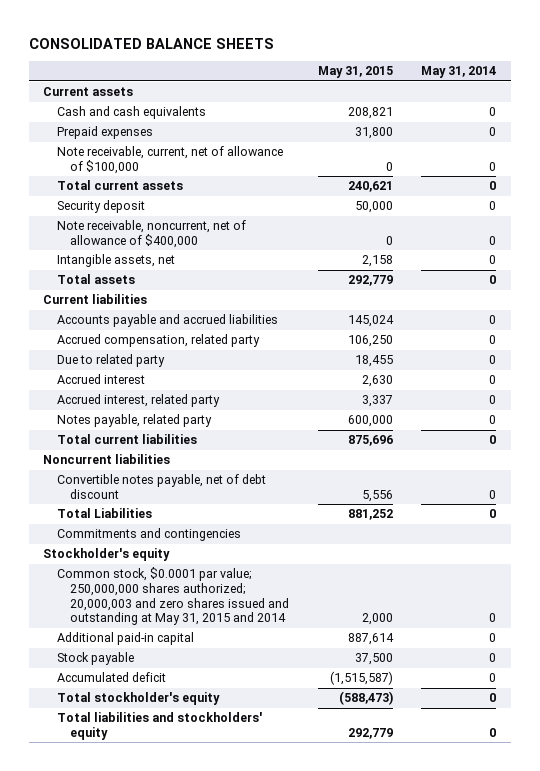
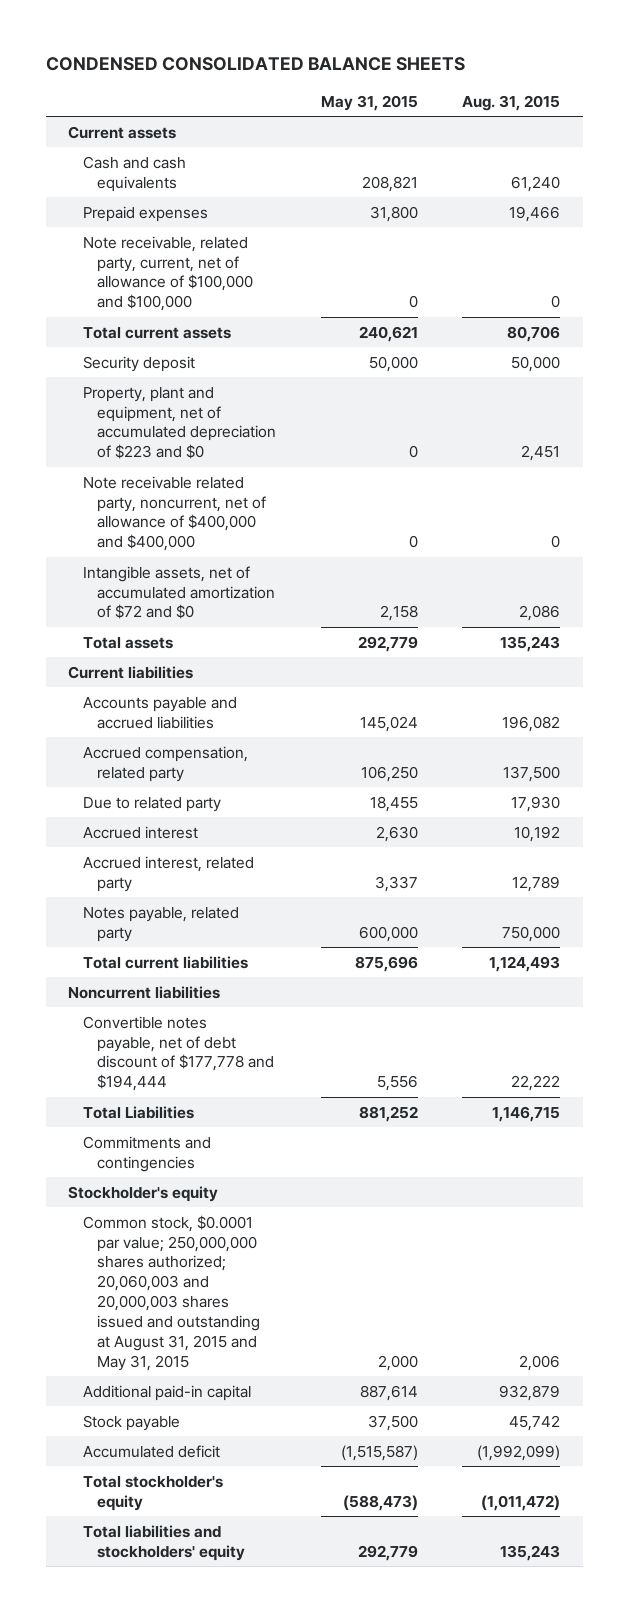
- CONSOLIDATED BALANCE SHEETS
+ CONDENSED CONSOLIDATED BALANCE SHEETS
- | May 31, 2015 | May 31, 2014
+ | May 31, 2015 | Aug. 31, 2015
- Note receivable, current, net of allowance of $100,000 | 0 | 0
+ Note receivable, related party, current, net of allowance of $100,000 and $100,000 | 0 | 0
- Note receivable, noncurrent, net of allowance of $400,000 | 0 | 0
- Intangible assets, net | 2,158 | 0
+ Property, plant and equipment, net of accumulated depreciation of $223 and $0 | 0 | 2,451
+ Note receivable related party, noncurrent, net of allowance of $400,000 and $400,000 | 0 | 0
+ Intangible assets, net of accumulated amortization of $72 and $0 | 2,158 | 2,086
- Convertible notes payable, net of debt discount | 5,556 | 0
+ Convertible notes payable, net of debt discount of $177,778 and $194,444 | 5,556 | 22,222
- Common stock, $0.0001 par value; 250,000,000 shares authorized; 20,000,003 and zero shares issued and outstanding at May 31, 2015 and 2014 | 2,000 | 0
+ Common stock, $0.0001 par value; 250,000,000 shares authorized; 20,060,003 and 20,000,003 shares issued and outstanding at August 31, 2015 and May 31, 2015 | 2,000 | 2,006

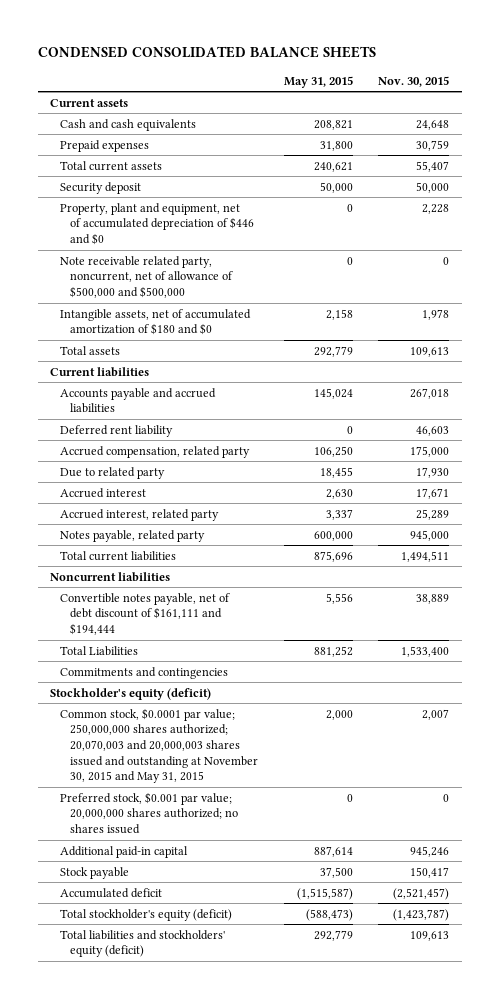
- | May 31, 2015 | Aug. 31, 2015
+ | May 31, 2015 | Nov. 30, 2015
- Note receivable, related party, current, net of allowance of $100,000 and $100,000 | 0 | 0
- Property, plant and equipment, net of accumulated depreciation of $223 and $0 | 0 | 2,451
- Note receivable related party, noncurrent, net of allowance of $400,000 and $400,000 | 0 | 0
- Intangible assets, net of accumulated amortization of $72 and $0 | 2,158 | 2,086
+ Property, plant and equipment, net of accumulated depreciation of $446 and $0 | 0 | 2,228
+ Note receivable related party, noncurrent, net of allowance of $500,000 and $500,000 | 0 | 0
+ Intangible assets, net of accumulated amortization of $180 and $0 | 2,158 | 1,978
+ Deferred rent liability | 0 | 46,603
- Convertible notes payable, net of debt discount of $177,778 and $194,444 | 5,556 | 22,222
+ Convertible notes payable, net of debt discount of $161,111 and $194,444 | 5,556 | 38,889
- Stockholder's equity
- Common stock, $0.0001 par value; 250,000,000 shares authorized; 20,060,003 and 20,000,003 shares issued and outstanding at August 31, 2015 and May 31, 2015 | 2,000 | 2,006
+ Stockholder's equity (deficit)
+ Common stock, $0.0001 par value; 250,000,000 shares authorized; 20,070,003 and 20,000,003 shares issued and outstanding at November 30, 2015 and May 31, 2015 | 2,000 | 2,007
+ Preferred stock, $0.001 par value; 20,000,000 shares authorized; no shares issued | 0 | 0
- Total stockholder's equity | (588,473) | (1,011,472)
- Total liabilities and stockholders' equity | 292,779 | 135,243
+ Total stockholder's equity (deficit) | (588,473) | (1,423,787)
+ Total liabilities and stockholders' equity (deficit) | 292,779 | 109,613

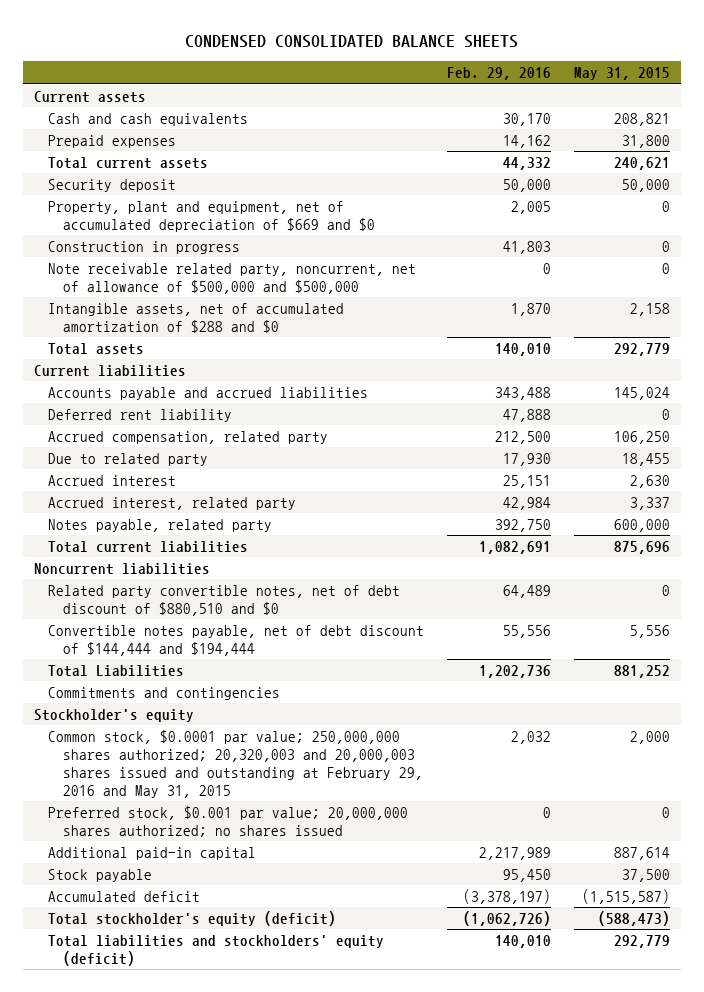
- | May 31, 2015 | Nov. 30, 2015
+ | Feb. 29, 2016 | May 31, 2015
- Property, plant and equipment, net of accumulated depreciation of $446 and $0 | 0 | 2,228
+ Property, plant and equipment, net of accumulated depreciation of $669 and $0 | 2,005 | 0
+ Construction in progress | 41,803 | 0
- Intangible assets, net of accumulated amortization of $180 and $0 | 2,158 | 1,978
+ Intangible assets, net of accumulated amortization of $288 and $0 | 1,870 | 2,158
- Convertible notes payable, net of debt discount of $161,111 and $194,444 | 5,556 | 38,889
+ Related party convertible notes, net of debt discount of $880,510 and $0 | 64,489 | 0
+ Convertible notes payable, net of debt discount of $144,444 and $194,444 | 55,556 | 5,556
- Stockholder's equity (deficit)
- Common stock, $0.0001 par value; 250,000,000 shares authorized; 20,070,003 and 20,000,003 shares issued and outstanding at November 30, 2015 and May 31, 2015 | 2,000 | 2,007
+ Stockholder's equity
+ Common stock, $0.0001 par value; 250,000,000 shares authorized; 20,320,003 and 20,000,003 shares issued and outstanding at February 29, 2016 and May 31, 2015 | 2,032 | 2,000

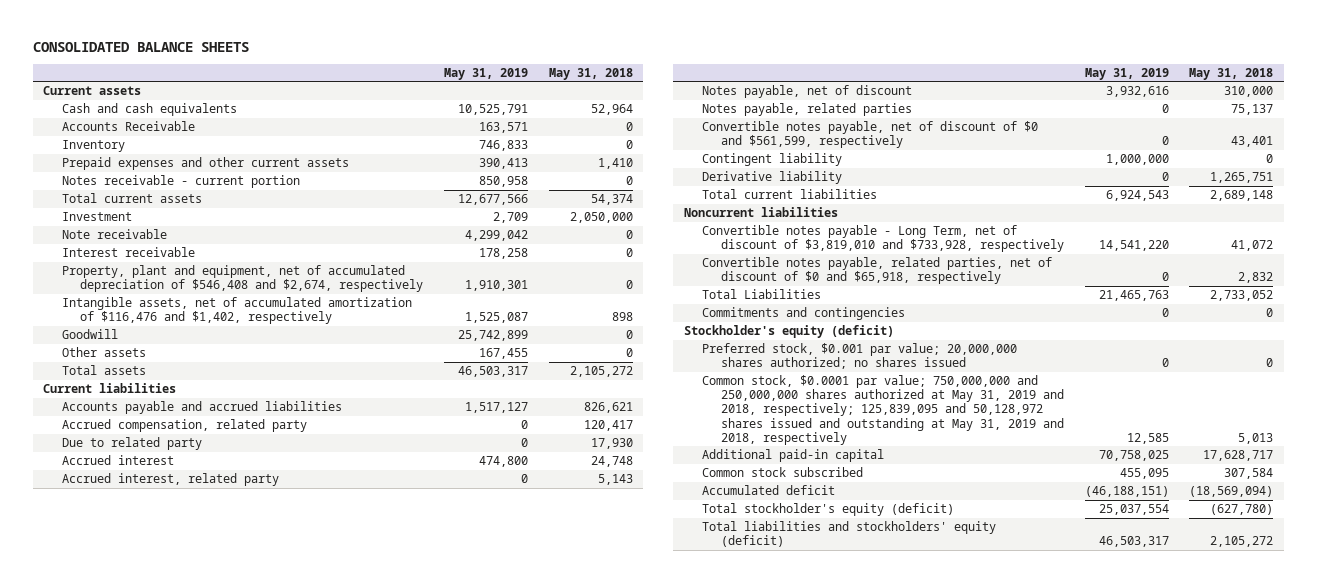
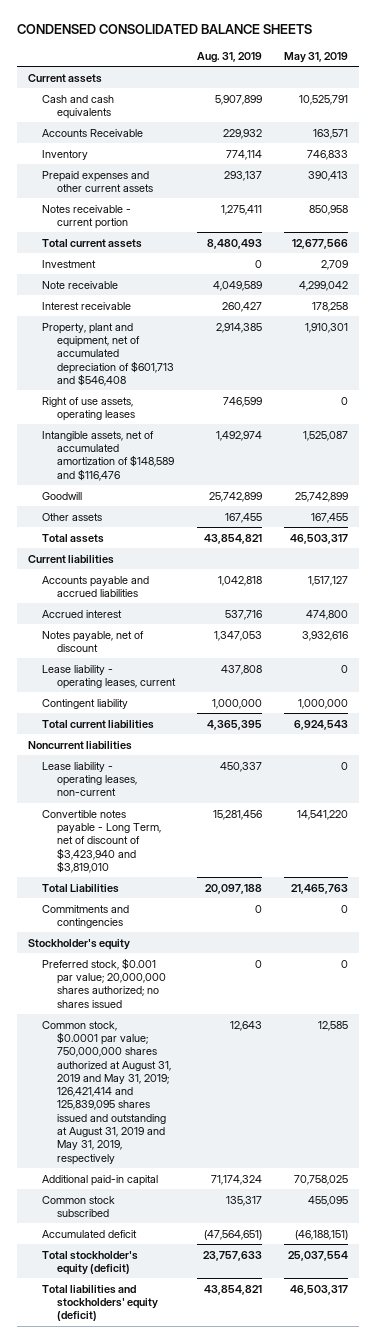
- CONSOLIDATED BALANCE SHEETS
+ CONDENSED CONSOLIDATED BALANCE SHEETS
- | May 31, 2019 | May 31, 2018
+ | Aug. 31, 2019 | May 31, 2019
- Property, plant and equipment, net of accumulated depreciation of $546,408 and $2,674, respectively | 1,910,301 | 0
- Intangible assets, net of accumulated amortization of $116,476 and $1,402, respectively | 1,525,087 | 898
+ Property, plant and equipment, net of accumulated depreciation of $601,713 and $546,408 | 2,914,385 | 1,910,301
+ Right of use assets, operating leases | 746,599 | 0
+ Intangible assets, net of accumulated amortization of $148,589 and $116,476 | 1,492,974 | 1,525,087
- Accrued compensation, related party | 0 | 120,417
- Due to related party | 0 | 17,930
- Accrued interest, related party | 0 | 5,143
- Notes payable, related parties | 0 | 75,137
- Convertible notes payable, net of discount of $0 and $561,599, respectively | 0 | 43,401
+ Lease liability - operating leases, current | 437,808 | 0
- Derivative liability | 0 | 1,265,751
- Convertible notes payable - Long Term, net of discount of $3,819,010 and $733,928, respectively | 14,541,220 | 41,072
- Convertible notes payable, related parties, net of discount of $0 and $65,918, respectively | 0 | 2,832
+ Lease liability - operating leases, non-current | 450,337 | 0
+ Convertible notes payable - Long Term, net of discount of $3,423,940 and $3,819,010 | 15,281,456 | 14,541,220
- Stockholder's equity (deficit)
+ Stockholder's equity
- Common stock, $0.0001 par value; 750,000,000 and 250,000,000 shares authorized at May 31, 2019 and 2018, respectively; 125,839,095 and 50,128,972 shares issued and outstanding at May 31, 2019 and 2018, respectively | 12,585 | 5,013
+ Common stock, $0.0001 par value; 750,000,000 shares authorized at August 31, 2019 and May 31, 2019; 126,421,414 and 125,839,095 shares issued and outstanding at August 31, 2019 and May 31, 2019, respectively | 12,643 | 12,585

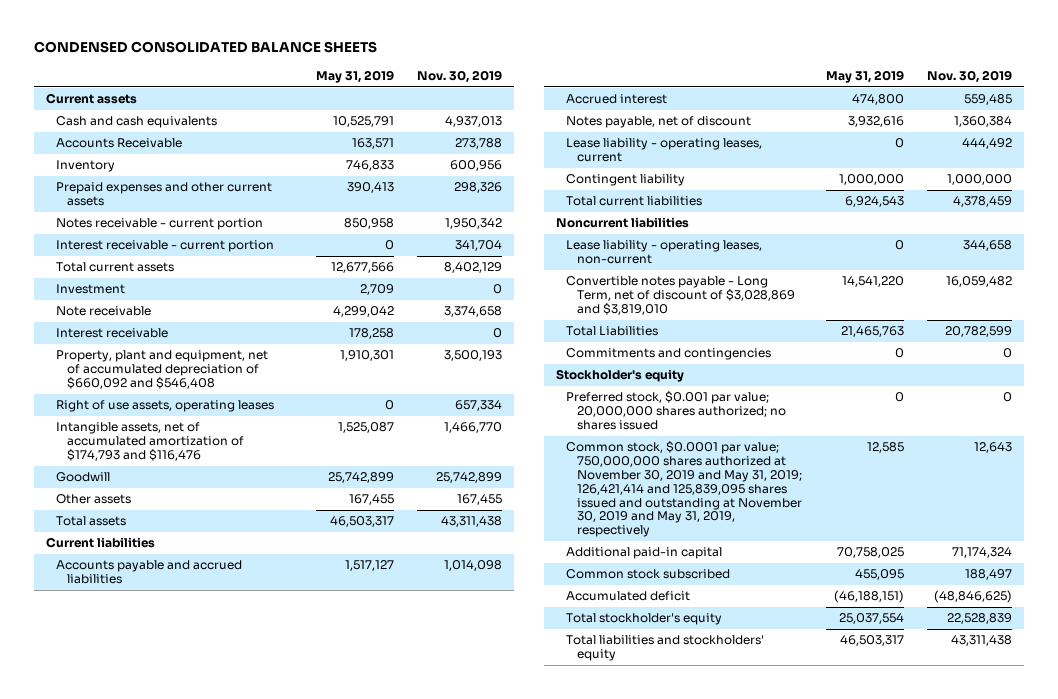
- | Aug. 31, 2019 | May 31, 2019
+ | May 31, 2019 | Nov. 30, 2019
+ Interest receivable - current portion | 0 | 341,704
- Property, plant and equipment, net of accumulated depreciation of $601,713 and $546,408 | 2,914,385 | 1,910,301
+ Property, plant and equipment, net of accumulated depreciation of $660,092 and $546,408 | 1,910,301 | 3,500,193
- Intangible assets, net of accumulated amortization of $148,589 and $116,476 | 1,492,974 | 1,525,087
+ Intangible assets, net of accumulated amortization of $174,793 and $116,476 | 1,525,087 | 1,466,770
- Convertible notes payable - Long Term, net of discount of $3,423,940 and $3,819,010 | 15,281,456 | 14,541,220
+ Convertible notes payable - Long Term, net of discount of $3,028,869 and $3,819,010 | 14,541,220 | 16,059,482
- Common stock, $0.0001 par value; 750,000,000 shares authorized at August 31, 2019 and May 31, 2019; 126,421,414 and 125,839,095 shares issued and outstanding at August 31, 2019 and May 31, 2019, respectively | 12,643 | 12,585
+ Common stock, $0.0001 par value; 750,000,000 shares authorized at November 30, 2019 and May 31, 2019; 126,421,414 and 125,839,095 shares issued and outstanding at November 30, 2019 and May 31, 2019, respectively | 12,585 | 12,643
- Total stockholder's equity (deficit) | 23,757,633 | 25,037,554
- Total liabilities and stockholders' equity (deficit) | 43,854,821 | 46,503,317
+ Total stockholder's equity | 25,037,554 | 22,528,839
+ Total liabilities and stockholders' equity | 46,503,317 | 43,311,438

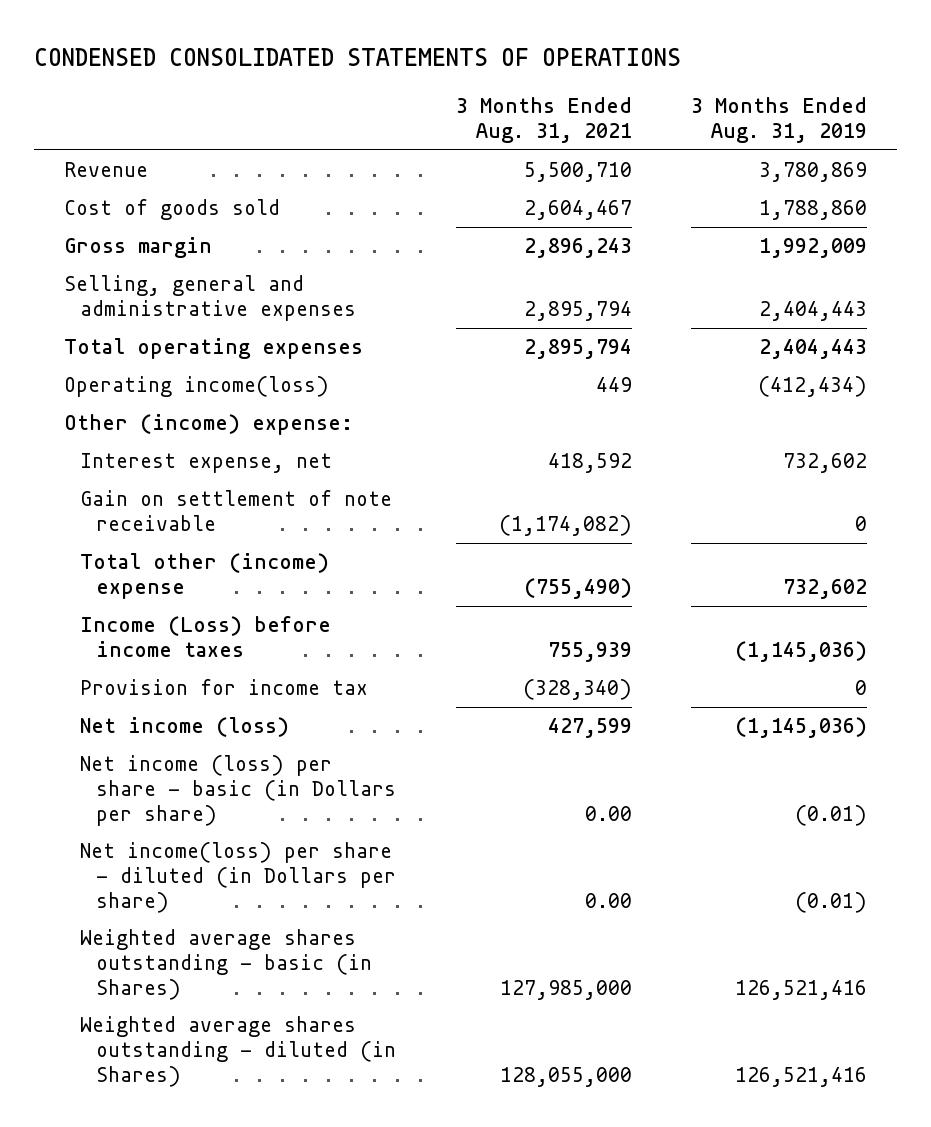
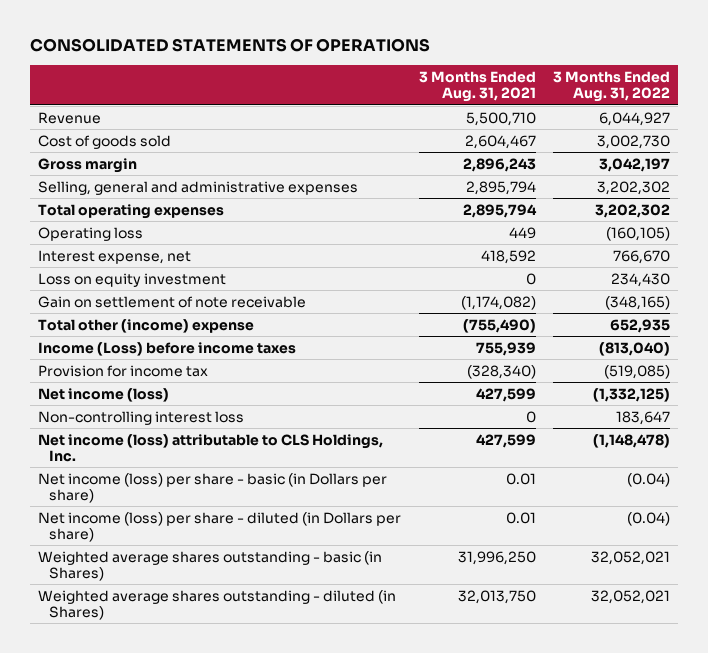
- CONDENSED CONSOLIDATED STATEMENTS OF OPERATIONS
+ CONSOLIDATED STATEMENTS OF OPERATIONS
- | 3 Months Ended Aug. 31, 2021 | 3 Months Ended Aug. 31, 2019
+ | 3 Months Ended Aug. 31, 2021 | 3 Months Ended Aug. 31, 2022
- Operating income(loss) | 449 | (412,434)
- Other (income) expense:
+ Operating loss | 449 | (160,105)
+ Loss on equity investment | 0 | 234,430
- Net income (loss) per share - basic (in Dollars per share) | 0.00 | (0.01)
- Net income(loss) per share - diluted (in Dollars per share) | 0.00 | (0.01)
- Weighted average shares outstanding - basic (in Shares) | 127,985,000 | 126,521,416
- Weighted average shares outstanding - diluted (in Shares) | 128,055,000 | 126,521,416
+ Non-controlling interest loss | 0 | 183,647
+ Net income (loss) attributable to CLS Holdings, Inc. | 427,599 | (1,148,478)
+ Net income (loss) per share - basic (in Dollars per share) | 0.01 | (0.04)
+ Net income (loss) per share - diluted (in Dollars per share) | 0.01 | (0.04)
+ Weighted average shares outstanding - basic (in Shares) | 31,996,250 | 32,052,021
+ Weighted average shares outstanding - diluted (in Shares) | 32,013,750 | 32,052,021

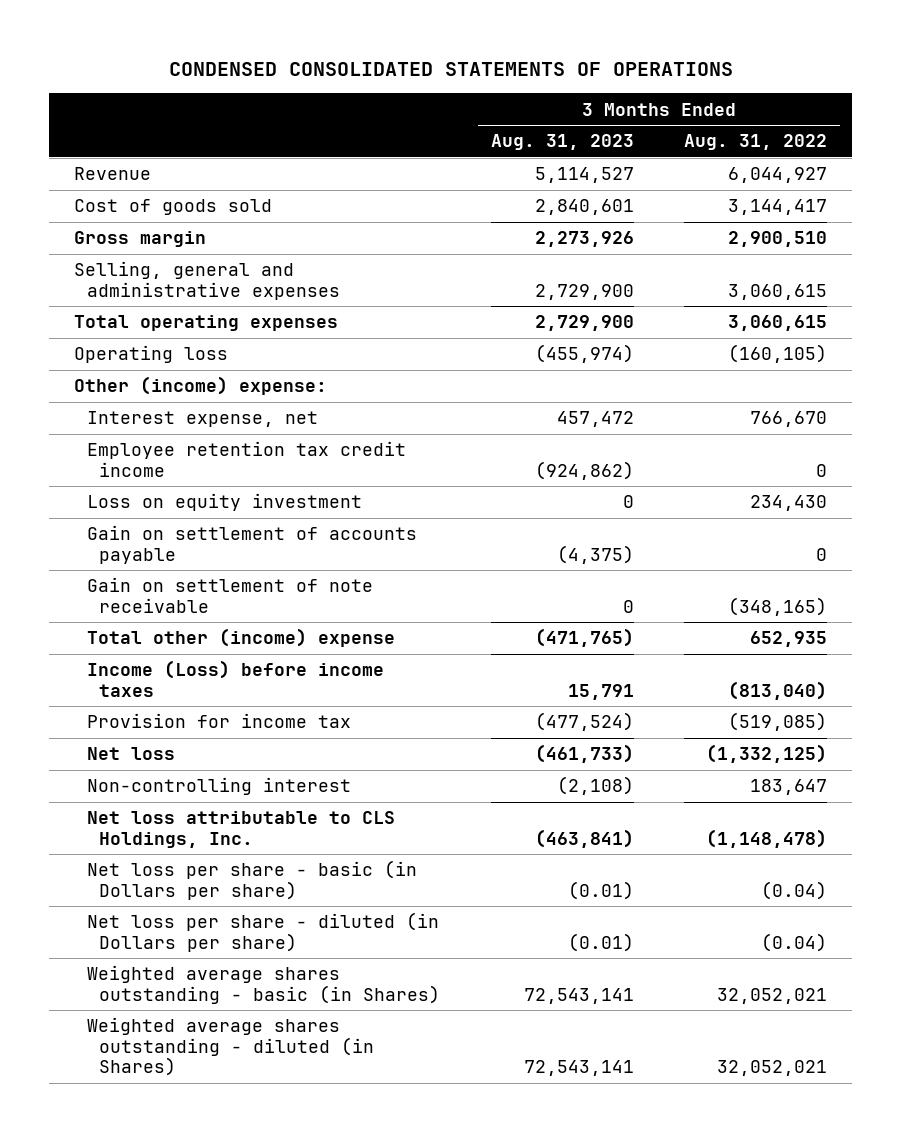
- CONSOLIDATED STATEMENTS OF OPERATIONS
+ CONDENSED CONSOLIDATED STATEMENTS OF OPERATIONS
- | 3 Months Ended Aug. 31, 2021 | 3 Months Ended Aug. 31, 2022
+ | 3 Months Ended Aug. 31, 2023 | 3 Months Ended Aug. 31, 2022
- Cost of goods sold | 2,604,467 | 3,002,730
- Gross margin | 2,896,243 | 3,042,197
- Selling, general and administrative expenses | 2,895,794 | 3,202,302
- Total operating expenses | 2,895,794 | 3,202,302
+ Cost of goods sold | 2,840,601 | 3,144,417
+ Gross margin | 2,273,926 | 2,900,510
+ Selling, general and administrative expenses | 2,729,900 | 3,060,615
+ Total operating expenses | 2,729,900 | 3,060,615
+ Other (income) expense:
+ Employee retention tax credit income | (924,862) | 0
+ Gain on settlement of accounts payable | (4,375) | 0
- Net income (loss) | 427,599 | (1,332,125)
- Non-controlling interest loss | 0 | 183,647
- Net income (loss) attributable to CLS Holdings, Inc. | 427,599 | (1,148,478)
- Net income (loss) per share - basic (in Dollars per share) | 0.01 | (0.04)
- Net income (loss) per share - diluted (in Dollars per share) | 0.01 | (0.04)
+ Net loss | (461,733) | (1,332,125)
+ Non-controlling interest | (2,108) | 183,647
+ Net loss attributable to CLS Holdings, Inc. | (463,841) | (1,148,478)
+ Net loss per share - basic (in Dollars per share) | (0.01) | (0.04)
+ Net loss per share - diluted (in Dollars per share) | (0.01) | (0.04)

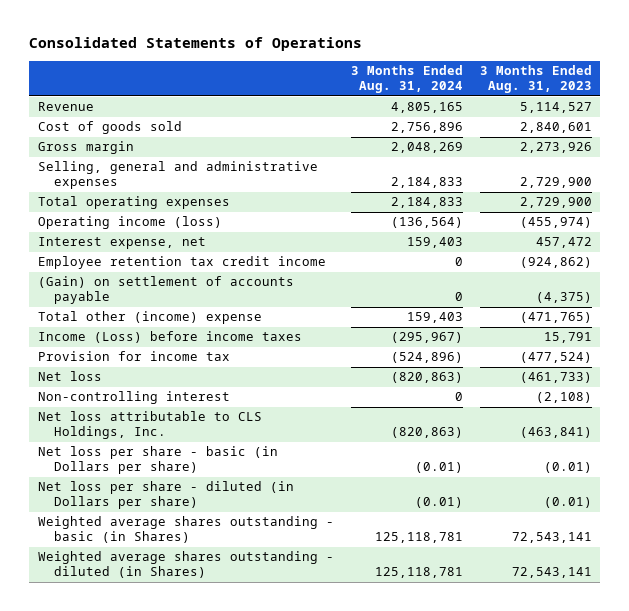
- CONDENSED CONSOLIDATED STATEMENTS OF OPERATIONS
+ Consolidated Statements of Operations
- | 3 Months Ended Aug. 31, 2023 | 3 Months Ended Aug. 31, 2022
+ | 3 Months Ended Aug. 31, 2024 | 3 Months Ended Aug. 31, 2023
- Operating loss | (455,974) | (160,105)
- Other (income) expense:
+ Operating income (loss) | (136,564) | (455,974)
- Loss on equity investment | 0 | 234,430
- Gain on settlement of accounts payable | (4,375) | 0
- Gain on settlement of note receivable | 0 | (348,165)
+ (Gain) on settlement of accounts payable | 0 | (4,375)

